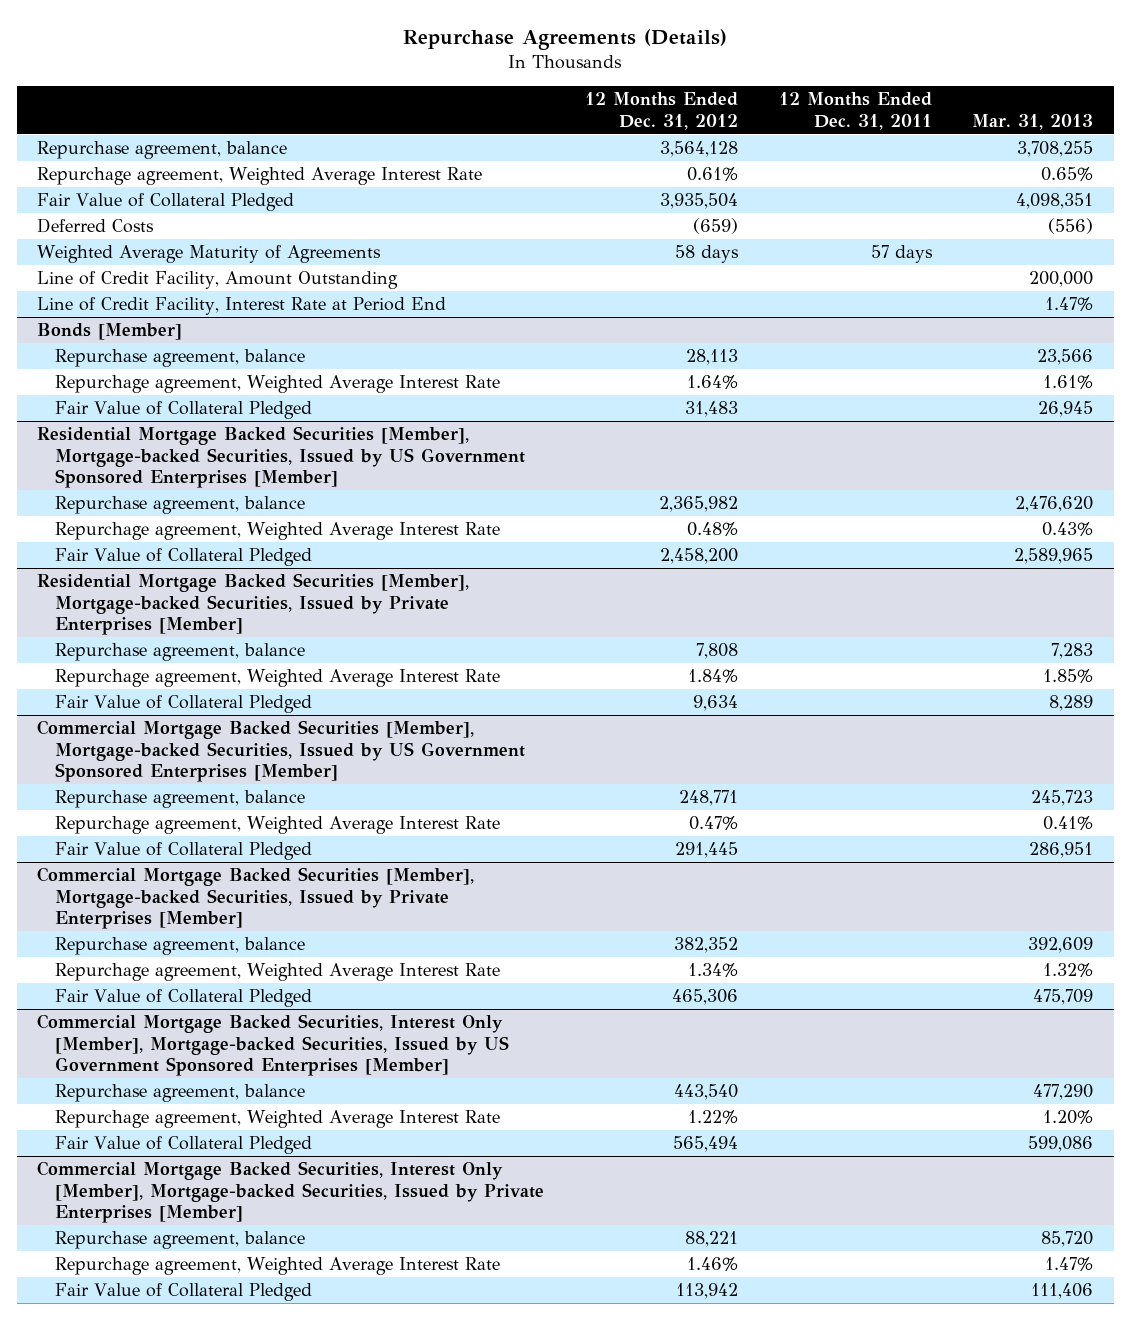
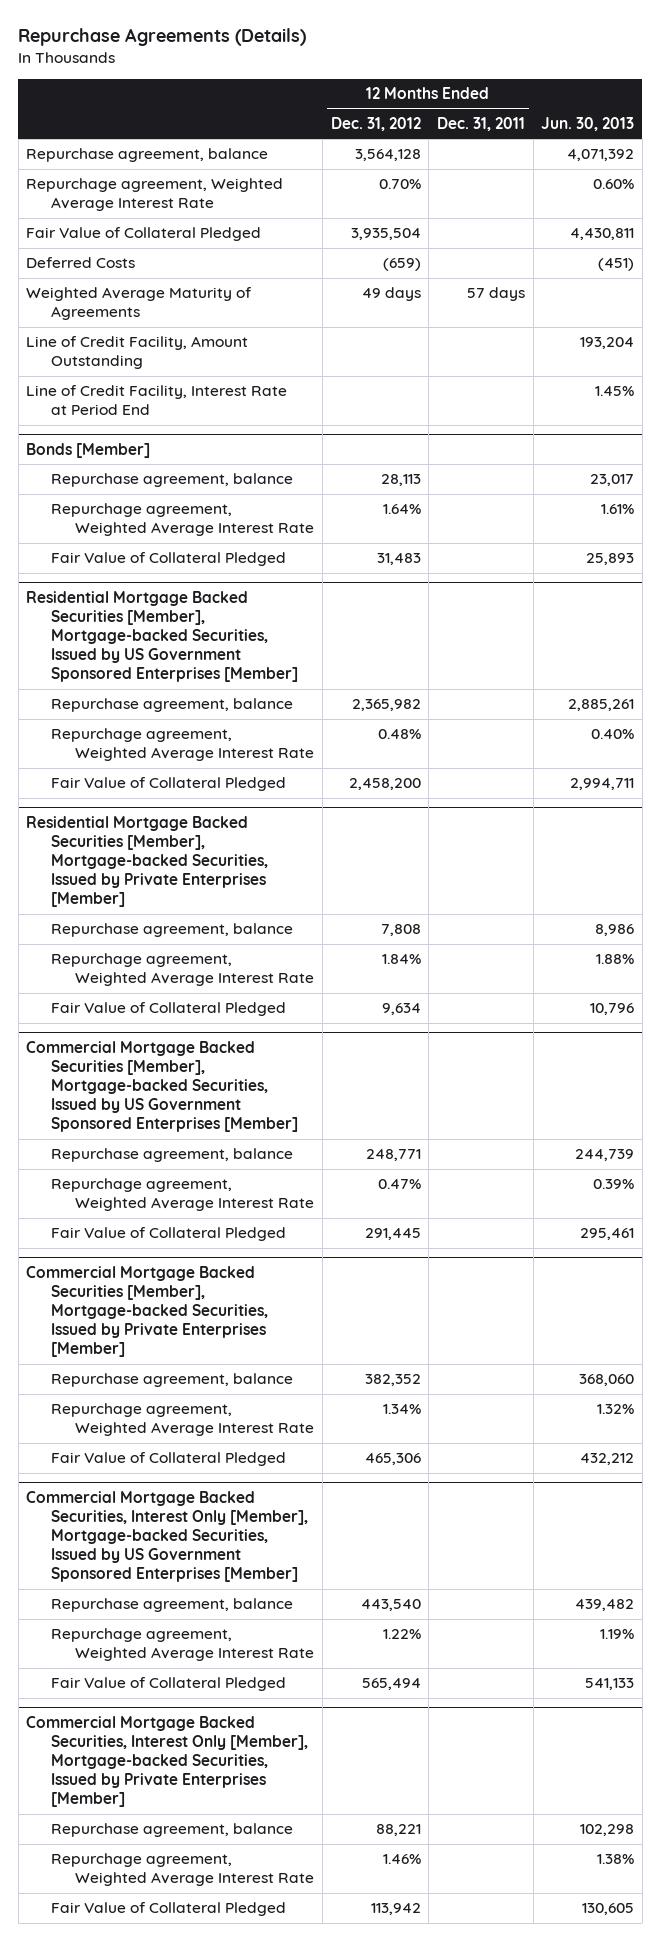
- | 12 Months Ended Dec. 31, 2012 | 12 Months Ended Dec. 31, 2011 | Mar. 31, 2013
+ | 12 Months Ended Dec. 31, 2012 | 12 Months Ended Dec. 31, 2011 | Jun. 30, 2013
- Repurchage agreement, Weighted Average Interest Rate | 0.61% | | 0.65%
+ Repurchage agreement, Weighted Average Interest Rate | 0.70% | | 0.60%
- Weighted Average Maturity of Agreements | 58 days | 57 days |
+ Weighted Average Maturity of Agreements | 49 days | 57 days |

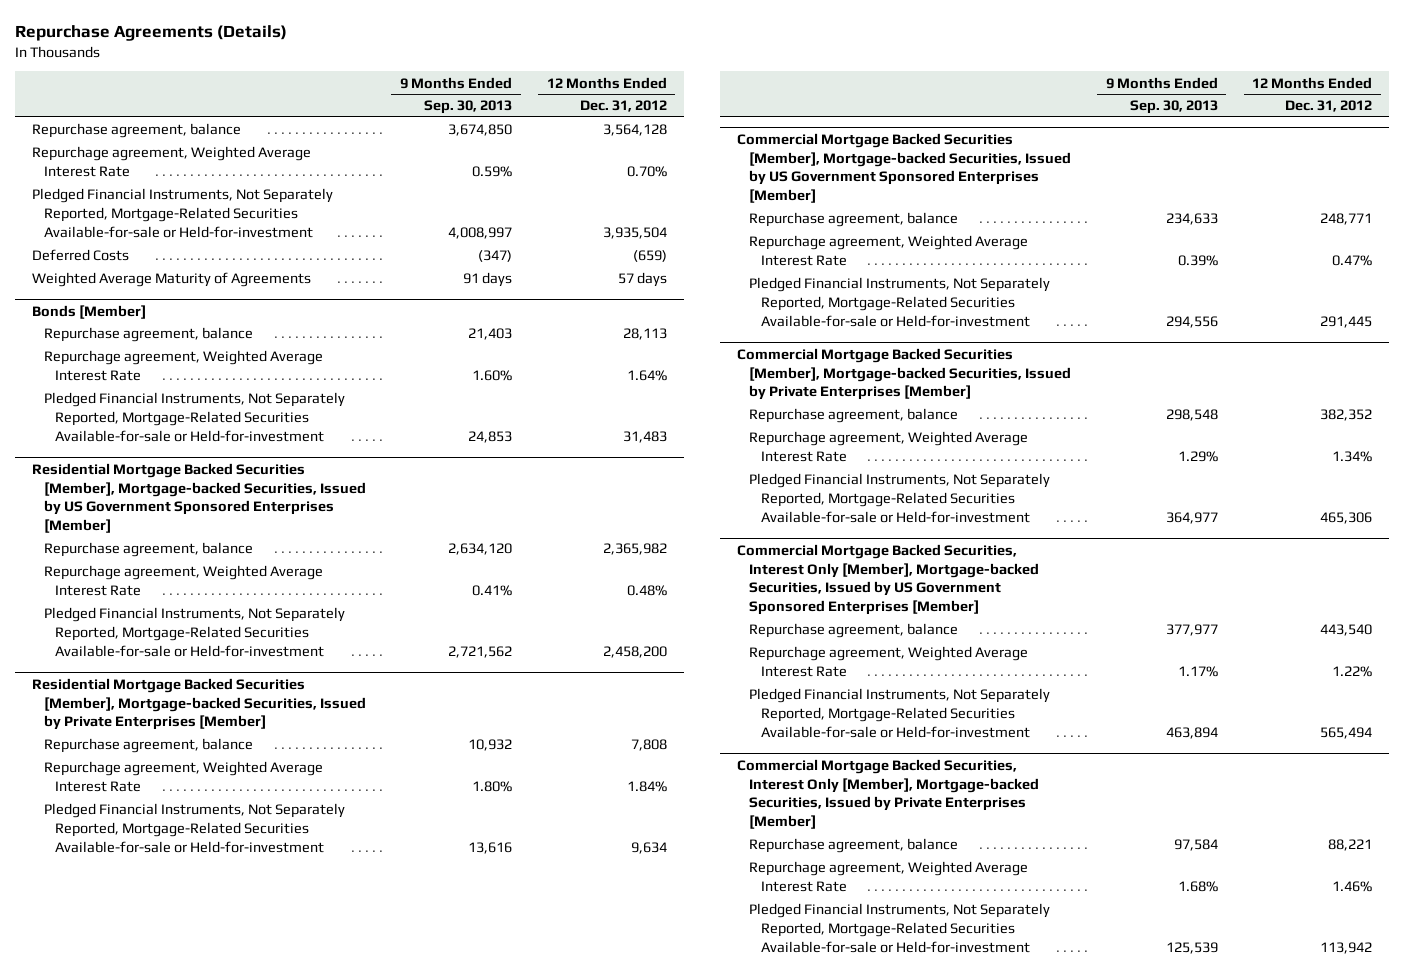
- | 12 Months Ended Dec. 31, 2012 | 12 Months Ended Dec. 31, 2011 | Jun. 30, 2013
+ | 9 Months Ended Sep. 30, 2013 | 12 Months Ended Dec. 31, 2012
- Fair Value of Collateral Pledged | 3,935,504 | | 4,430,811
+ Pledged Financial Instruments, Not Separately Reported, Mortgage-Related Securities Available-for-sale or Held-for-investment | 4,008,997 | 3,935,504
- Weighted Average Maturity of Agreements | 49 days | 57 days |
- Line of Credit Facility, Amount Outstanding | | | 193,204
- Line of Credit Facility, Interest Rate at Period End | | | 1.45%
+ Weighted Average Maturity of Agreements | 91 days | 57 days
@ Bonds [Member]
- Fair Value of Collateral Pledged | 31,483 | | 25,893
+ Pledged Financial Instruments, Not Separately Reported, Mortgage-Related Securities Available-for-sale or Held-for-investment | 24,853 | 31,483
@ Residential Mortgage Backed Securities [Member], Mortgage-backed Securities, Issued by US Government Sponsored Enterprises [Member]
- Fair Value of Collateral Pledged | 2,458,200 | | 2,994,711
+ Pledged Financial Instruments, Not Separately Reported, Mortgage-Related Securities Available-for-sale or Held-for-investment | 2,721,562 | 2,458,200
@ Residential Mortgage Backed Securities [Member], Mortgage-backed Securities, Issued by Private Enterprises [Member]
- Fair Value of Collateral Pledged | 9,634 | | 10,796
+ Pledged Financial Instruments, Not Separately Reported, Mortgage-Related Securities Available-for-sale or Held-for-investment | 13,616 | 9,634
@ Commercial Mortgage Backed Securities [Member], Mortgage-backed Securities, Issued by US Government Sponsored Enterprises [Member]
- Fair Value of Collateral Pledged | 291,445 | | 295,461
+ Pledged Financial Instruments, Not Separately Reported, Mortgage-Related Securities Available-for-sale or Held-for-investment | 294,556 | 291,445
@ Commercial Mortgage Backed Securities [Member], Mortgage-backed Securities, Issued by Private Enterprises [Member]
- Fair Value of Collateral Pledged | 465,306 | | 432,212
+ Pledged Financial Instruments, Not Separately Reported, Mortgage-Related Securities Available-for-sale or Held-for-investment | 364,977 | 465,306
@ Commercial Mortgage Backed Securities, Interest Only [Member], Mortgage-backed Securities, Issued by US Government Sponsored Enterprises [Member]
- Fair Value of Collateral Pledged | 565,494 | | 541,133
+ Pledged Financial Instruments, Not Separately Reported, Mortgage-Related Securities Available-for-sale or Held-for-investment | 463,894 | 565,494
@ Commercial Mortgage Backed Securities, Interest Only [Member], Mortgage-backed Securities, Issued by Private Enterprises [Member]
- Fair Value of Collateral Pledged | 113,942 | | 130,605
+ Pledged Financial Instruments, Not Separately Reported, Mortgage-Related Securities Available-for-sale or Held-for-investment | 125,539 | 113,942

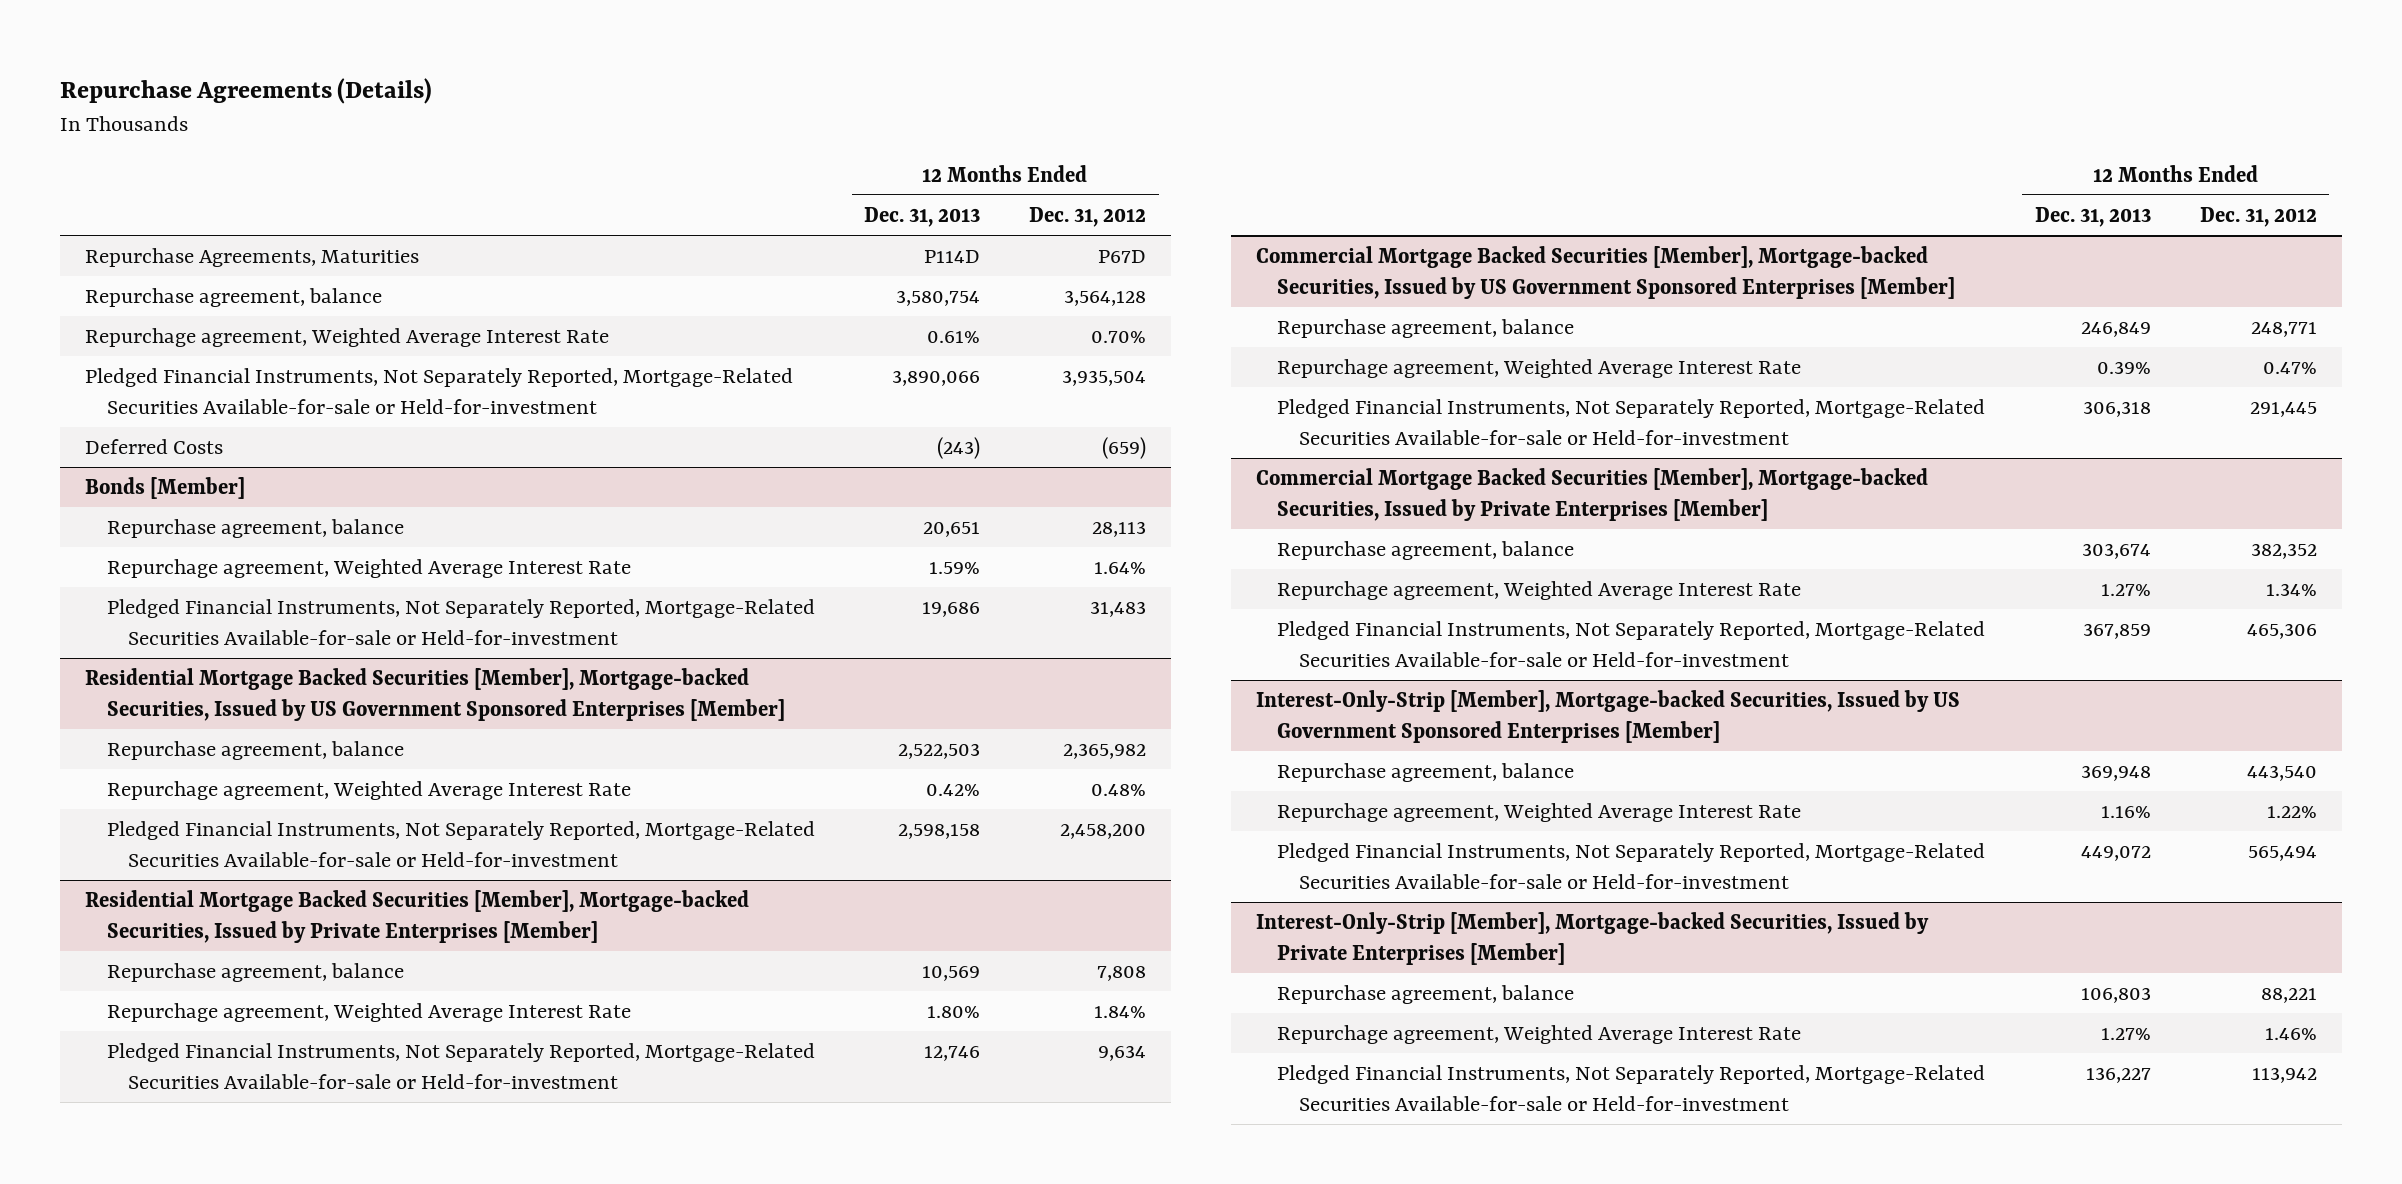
- | 9 Months Ended Sep. 30, 2013 | 12 Months Ended Dec. 31, 2012
+ | 12 Months Ended Dec. 31, 2013 | 12 Months Ended Dec. 31, 2012
+ Repurchase Agreements, Maturities | P114D | P67D
- Weighted Average Maturity of Agreements | 91 days | 57 days
- Commercial Mortgage Backed Securities, Interest Only [Member], Mortgage-backed Securities, Issued by US Government Sponsored Enterprises [Member]
+ Interest-Only-Strip [Member], Mortgage-backed Securities, Issued by US Government Sponsored Enterprises [Member]
- Commercial Mortgage Backed Securities, Interest Only [Member], Mortgage-backed Securities, Issued by Private Enterprises [Member]
+ Interest-Only-Strip [Member], Mortgage-backed Securities, Issued by Private Enterprises [Member]

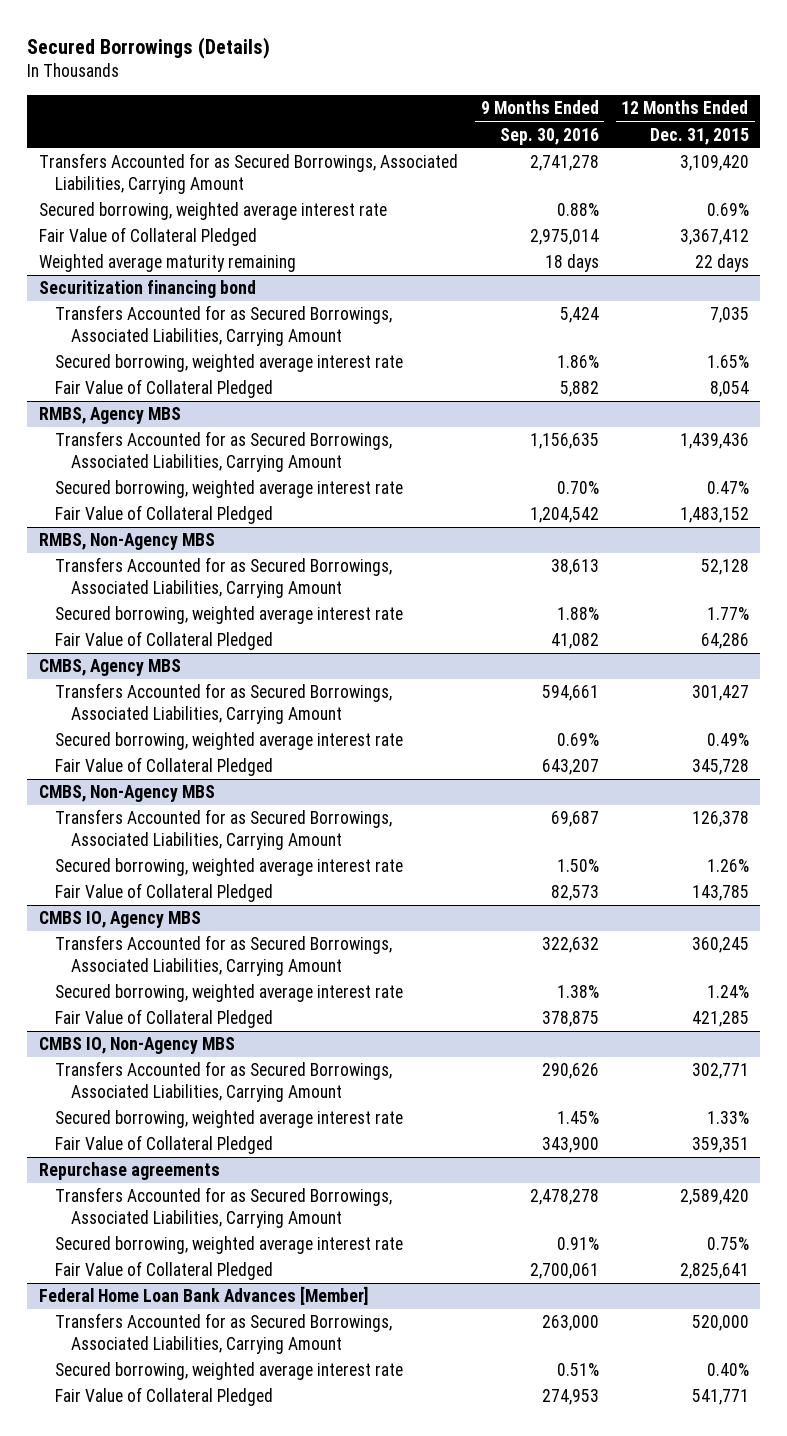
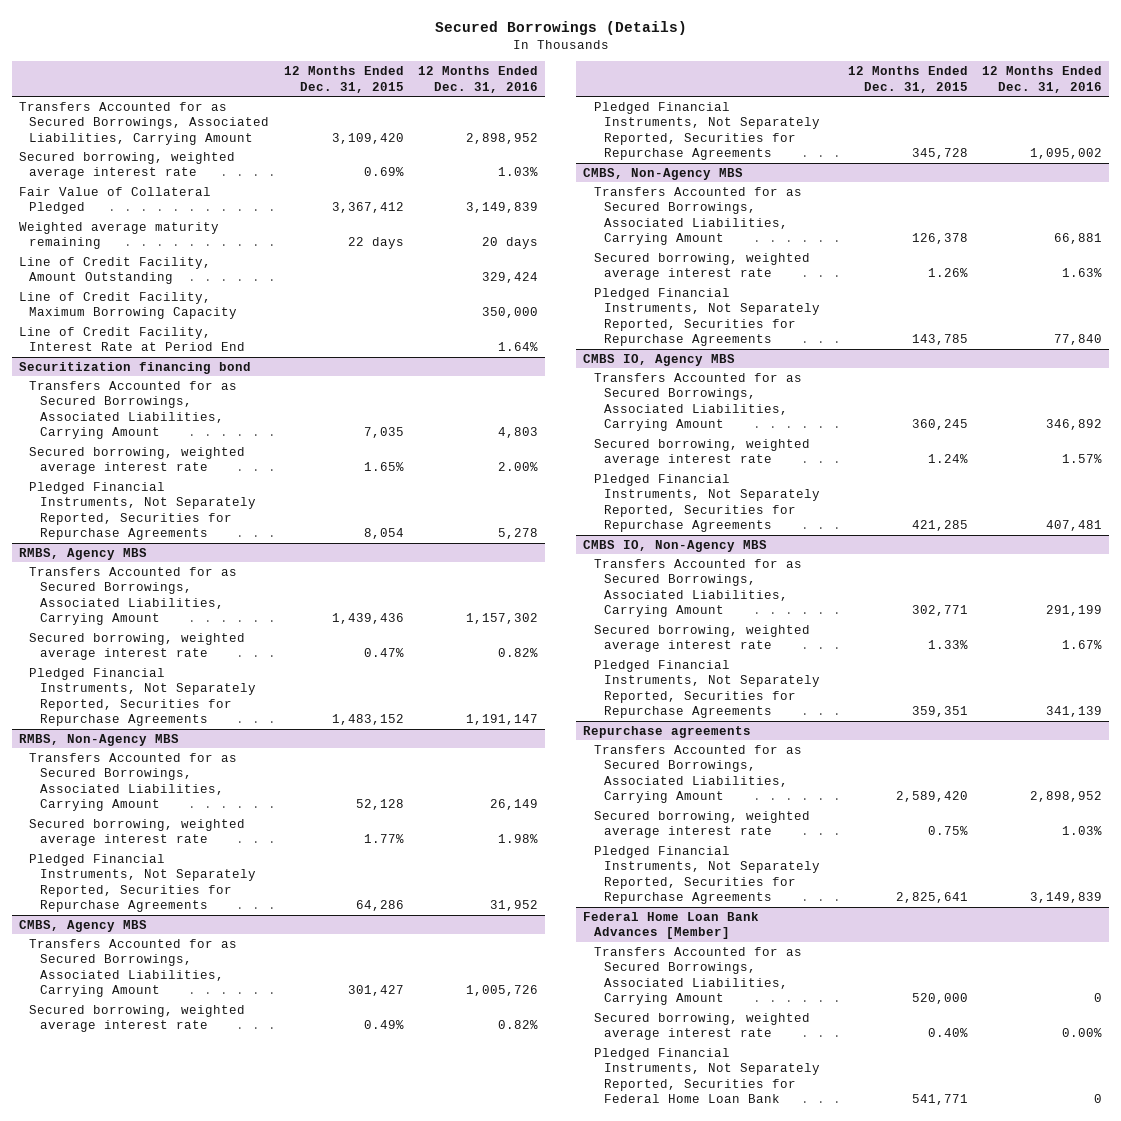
- | 9 Months Ended Sep. 30, 2016 | 12 Months Ended Dec. 31, 2015
+ | 12 Months Ended Dec. 31, 2015 | 12 Months Ended Dec. 31, 2016
+ Line of Credit Facility, Amount Outstanding | | 329,424
+ Line of Credit Facility, Maximum Borrowing Capacity | | 350,000
+ Line of Credit Facility, Interest Rate at Period End | | 1.64%
@ Securitization financing bond
- Fair Value of Collateral Pledged | 5,882 | 8,054
+ Pledged Financial Instruments, Not Separately Reported, Securities for Repurchase Agreements | 8,054 | 5,278
@ RMBS, Agency MBS
- Fair Value of Collateral Pledged | 1,204,542 | 1,483,152
+ Pledged Financial Instruments, Not Separately Reported, Securities for Repurchase Agreements | 1,483,152 | 1,191,147
@ RMBS, Non-Agency MBS
- Fair Value of Collateral Pledged | 41,082 | 64,286
+ Pledged Financial Instruments, Not Separately Reported, Securities for Repurchase Agreements | 64,286 | 31,952
@ CMBS, Agency MBS
- Fair Value of Collateral Pledged | 643,207 | 345,728
+ Pledged Financial Instruments, Not Separately Reported, Securities for Repurchase Agreements | 345,728 | 1,095,002
@ CMBS, Non-Agency MBS
- Fair Value of Collateral Pledged | 82,573 | 143,785
+ Pledged Financial Instruments, Not Separately Reported, Securities for Repurchase Agreements | 143,785 | 77,840
@ CMBS IO, Agency MBS
- Fair Value of Collateral Pledged | 378,875 | 421,285
+ Pledged Financial Instruments, Not Separately Reported, Securities for Repurchase Agreements | 421,285 | 407,481
@ CMBS IO, Non-Agency MBS
- Fair Value of Collateral Pledged | 343,900 | 359,351
+ Pledged Financial Instruments, Not Separately Reported, Securities for Repurchase Agreements | 359,351 | 341,139
@ Repurchase agreements
- Fair Value of Collateral Pledged | 2,700,061 | 2,825,641
+ Pledged Financial Instruments, Not Separately Reported, Securities for Repurchase Agreements | 2,825,641 | 3,149,839
@ Federal Home Loan Bank Advances [Member]
- Fair Value of Collateral Pledged | 274,953 | 541,771
+ Pledged Financial Instruments, Not Separately Reported, Securities for Federal Home Loan Bank | 541,771 | 0

